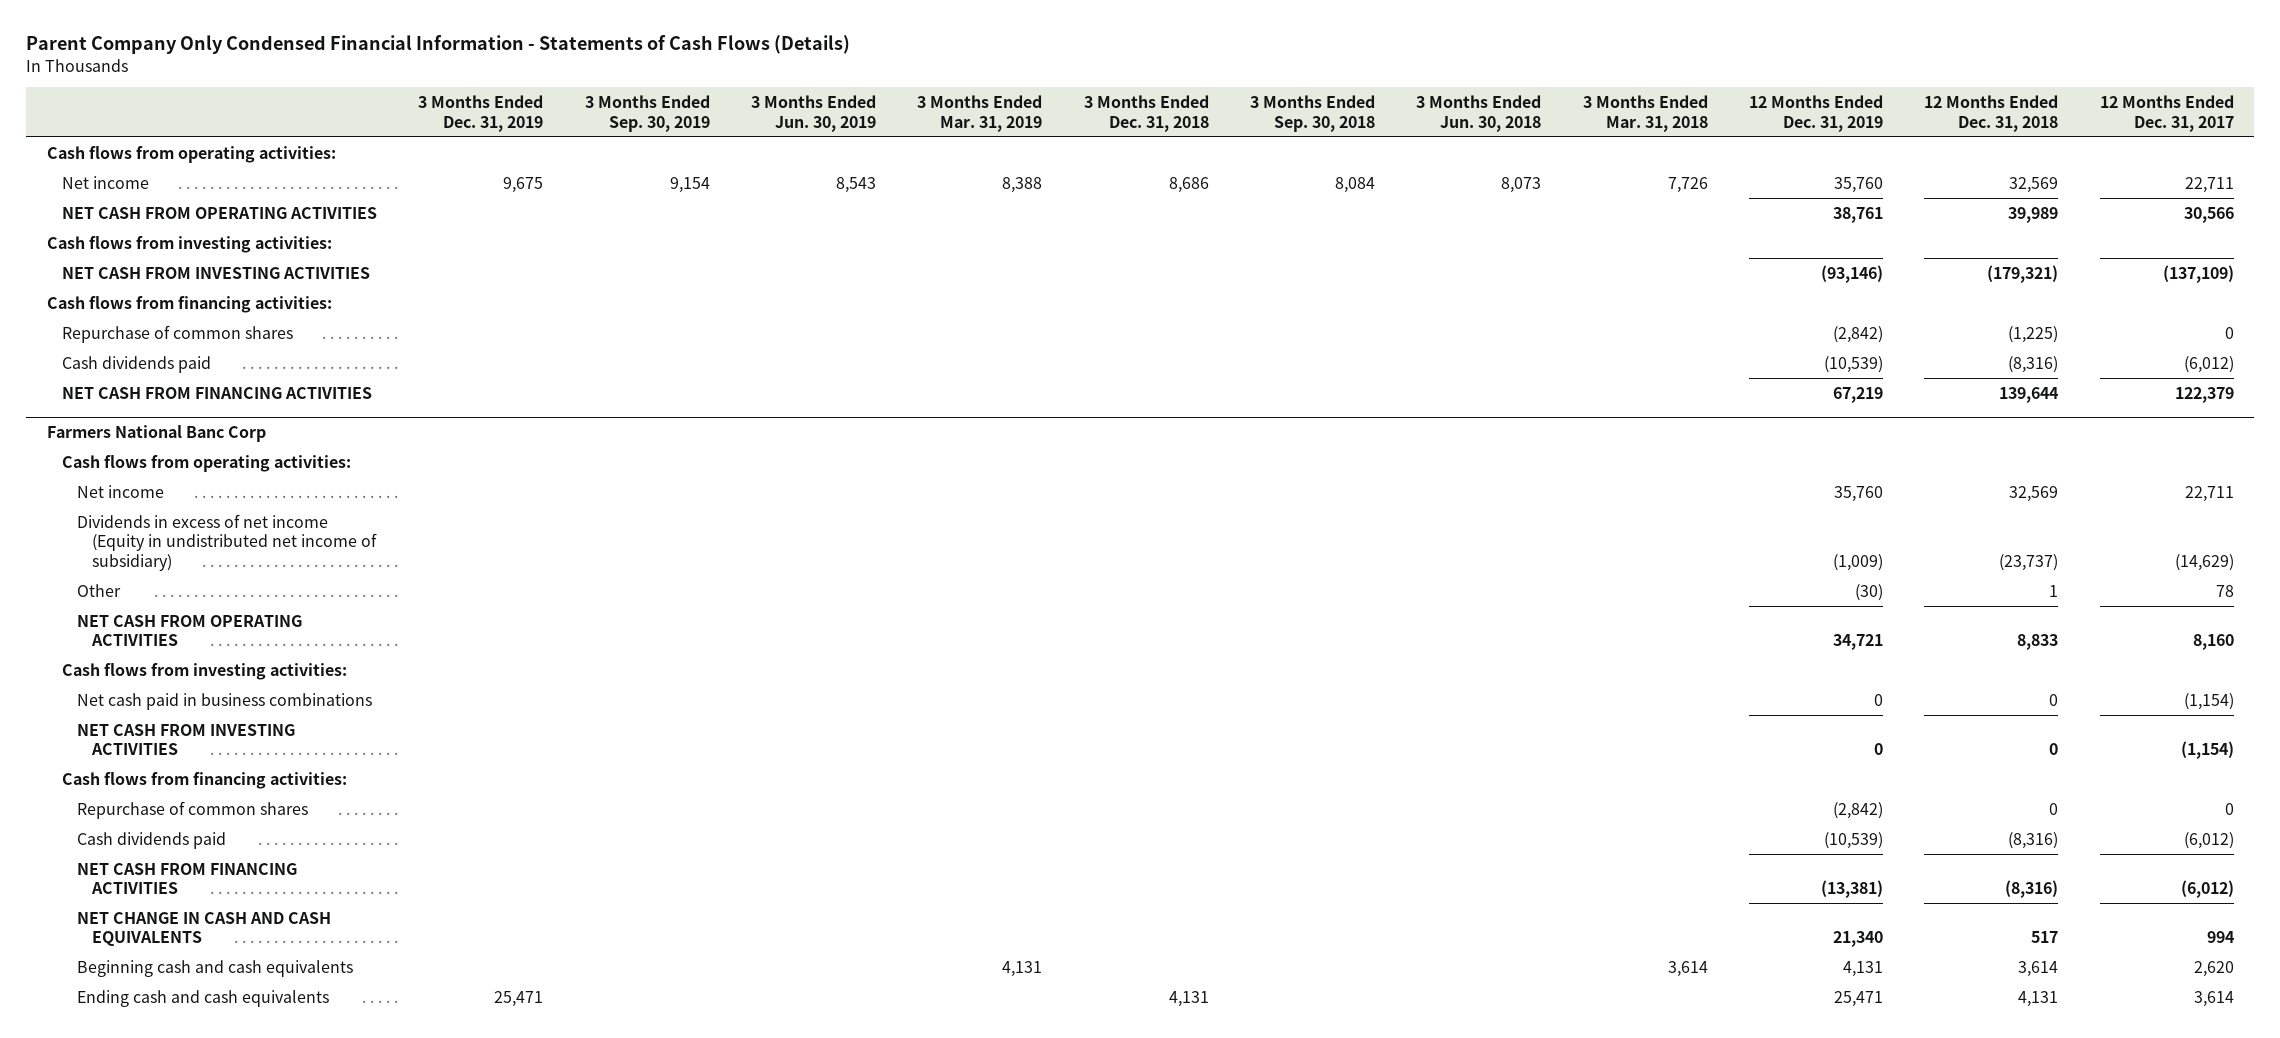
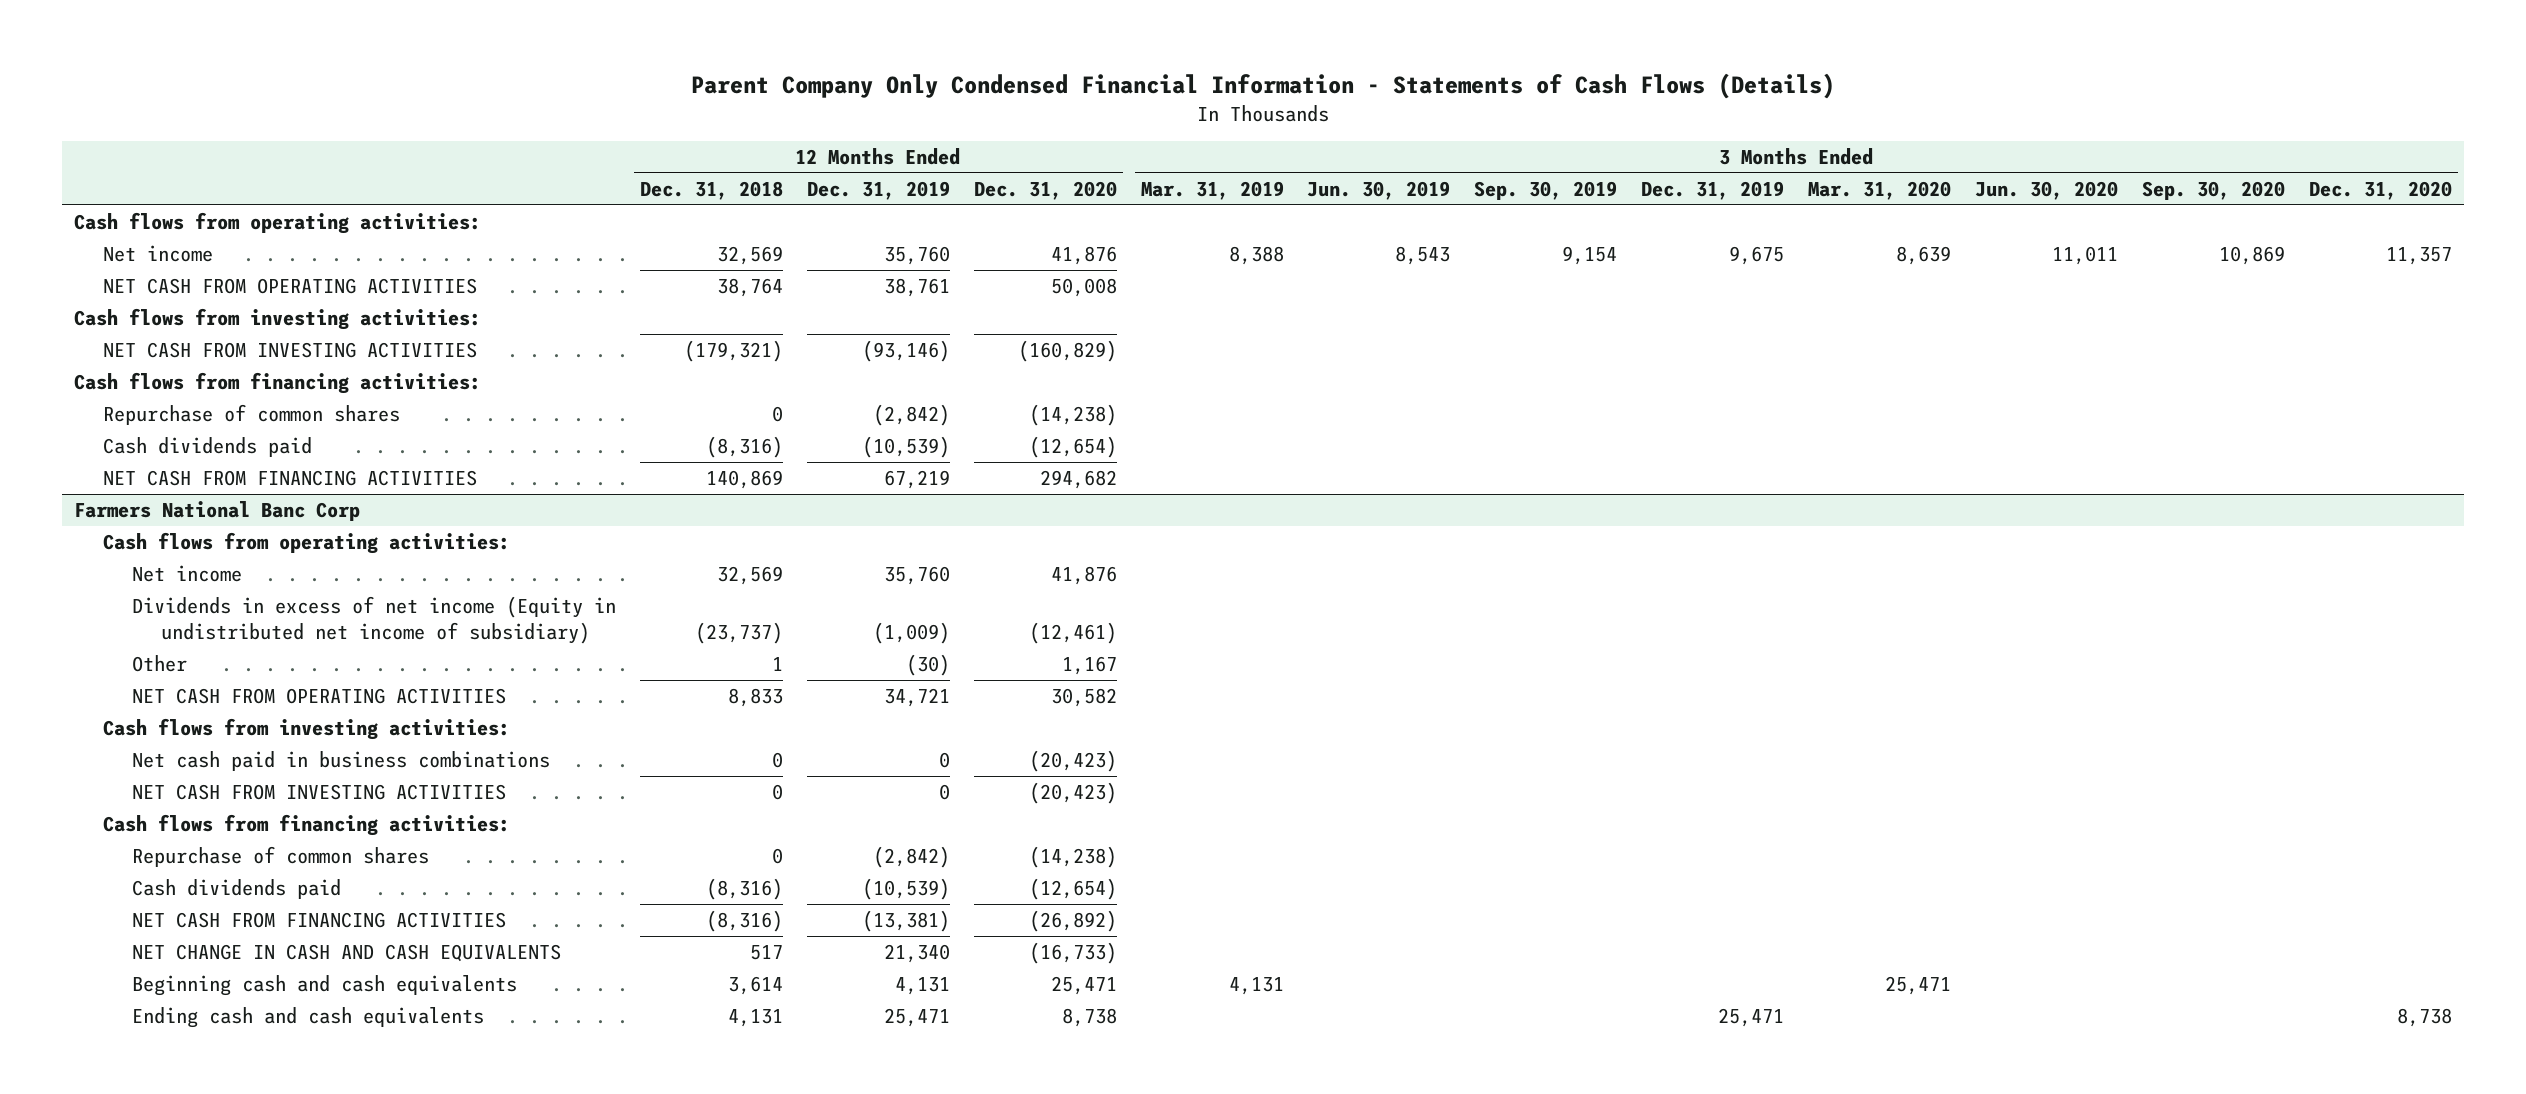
- | 3 Months Ended Dec. 31, 2019 | 3 Months Ended Sep. 30, 2019 | 3 Months Ended Jun. 30, 2019 | 3 Months Ended Mar. 31, 2019 | 3 Months Ended Dec. 31, 2018 | 3 Months Ended Sep. 30, 2018 | 3 Months Ended Jun. 30, 2018 | 3 Months Ended Mar. 31, 2018 | 12 Months Ended Dec. 31, 2019 | 12 Months Ended Dec. 31, 2018 | 12 Months Ended Dec. 31, 2017
+ | 12 Months Ended Dec. 31, 2018 | 12 Months Ended Dec. 31, 2019 | 12 Months Ended Dec. 31, 2020 | 3 Months Ended Mar. 31, 2019 | 3 Months Ended Jun. 30, 2019 | 3 Months Ended Sep. 30, 2019 | 3 Months Ended Dec. 31, 2019 | 3 Months Ended Mar. 31, 2020 | 3 Months Ended Jun. 30, 2020 | 3 Months Ended Sep. 30, 2020 | 3 Months Ended Dec. 31, 2020
- NET CASH FROM OPERATING ACTIVITIES | | | | | | | | | 38,761 | 39,989 | 30,566
+ NET CASH FROM OPERATING ACTIVITIES | 38,764 | 38,761 | 50,008 | | | | | | | |
- Repurchase of common shares | | | | | | | | | (2,842) | (1,225) | 0
+ Repurchase of common shares | 0 | (2,842) | (14,238) | | | | | | | |
- NET CASH FROM FINANCING ACTIVITIES | | | | | | | | | 67,219 | 139,644 | 122,379
+ NET CASH FROM FINANCING ACTIVITIES | 140,869 | 67,219 | 294,682 | | | | | | | |

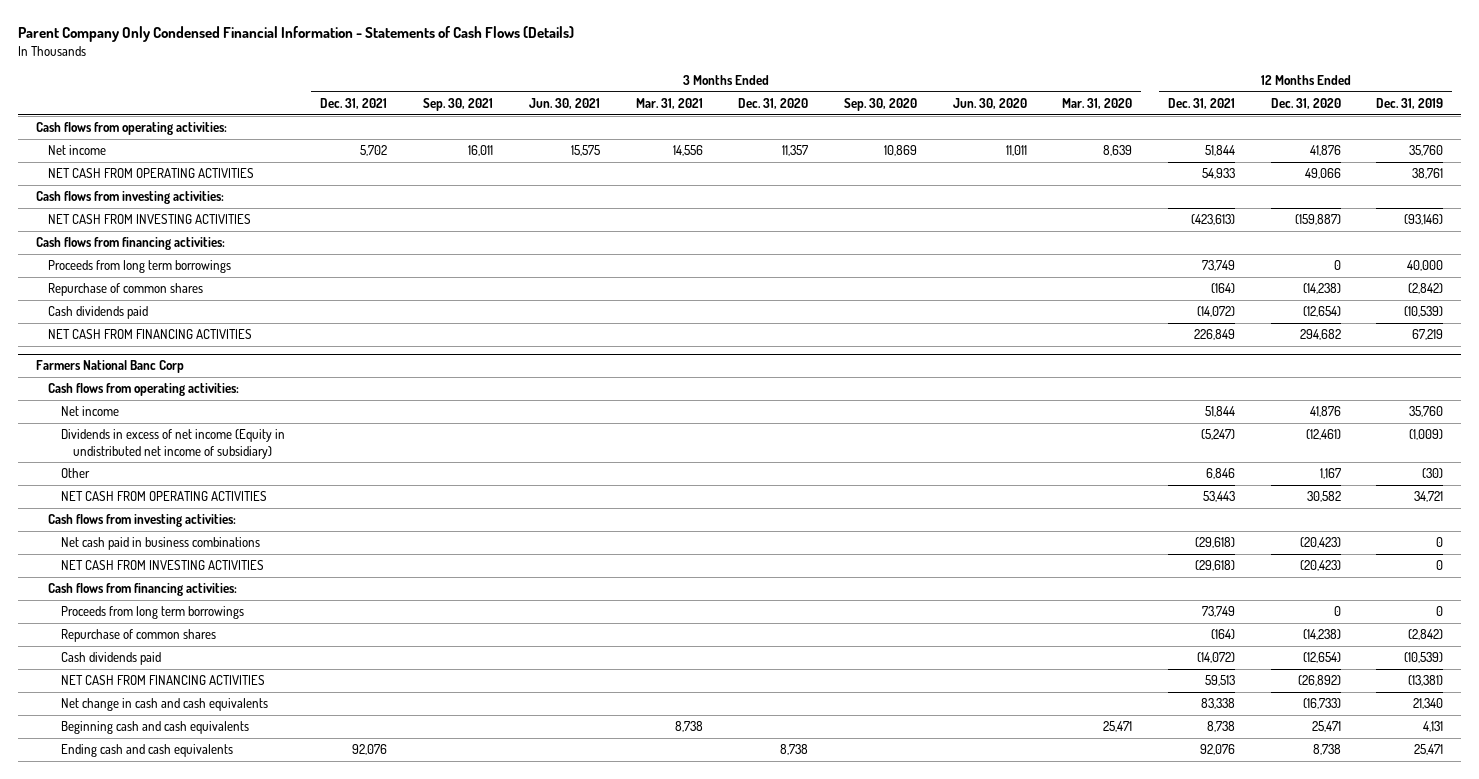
- | 12 Months Ended Dec. 31, 2018 | 12 Months Ended Dec. 31, 2019 | 12 Months Ended Dec. 31, 2020 | 3 Months Ended Mar. 31, 2019 | 3 Months Ended Jun. 30, 2019 | 3 Months Ended Sep. 30, 2019 | 3 Months Ended Dec. 31, 2019 | 3 Months Ended Mar. 31, 2020 | 3 Months Ended Jun. 30, 2020 | 3 Months Ended Sep. 30, 2020 | 3 Months Ended Dec. 31, 2020
+ | 3 Months Ended Dec. 31, 2021 | 3 Months Ended Sep. 30, 2021 | 3 Months Ended Jun. 30, 2021 | 3 Months Ended Mar. 31, 2021 | 3 Months Ended Dec. 31, 2020 | 3 Months Ended Sep. 30, 2020 | 3 Months Ended Jun. 30, 2020 | 3 Months Ended Mar. 31, 2020 | 12 Months Ended Dec. 31, 2021 | 12 Months Ended Dec. 31, 2020 | 12 Months Ended Dec. 31, 2019
- NET CASH FROM OPERATING ACTIVITIES | 38,764 | 38,761 | 50,008 | | | | | | | |
+ NET CASH FROM OPERATING ACTIVITIES | | | | | | | | | 54,933 | 49,066 | 38,761
- NET CASH FROM INVESTING ACTIVITIES | (179,321) | (93,146) | (160,829) | | | | | | | |
+ NET CASH FROM INVESTING ACTIVITIES | | | | | | | | | (423,613) | (159,887) | (93,146)
+ Proceeds from long term borrowings | | | | | | | | | 73,749 | 0 | 40,000
@ Farmers National Banc Corp
+ Proceeds from long term borrowings | | | | | | | | | 73,749 | 0 | 0
- NET CHANGE IN CASH AND CASH EQUIVALENTS | 517 | 21,340 | (16,733) | | | | | | | |
+ Net change in cash and cash equivalents | | | | | | | | | 83,338 | (16,733) | 21,340

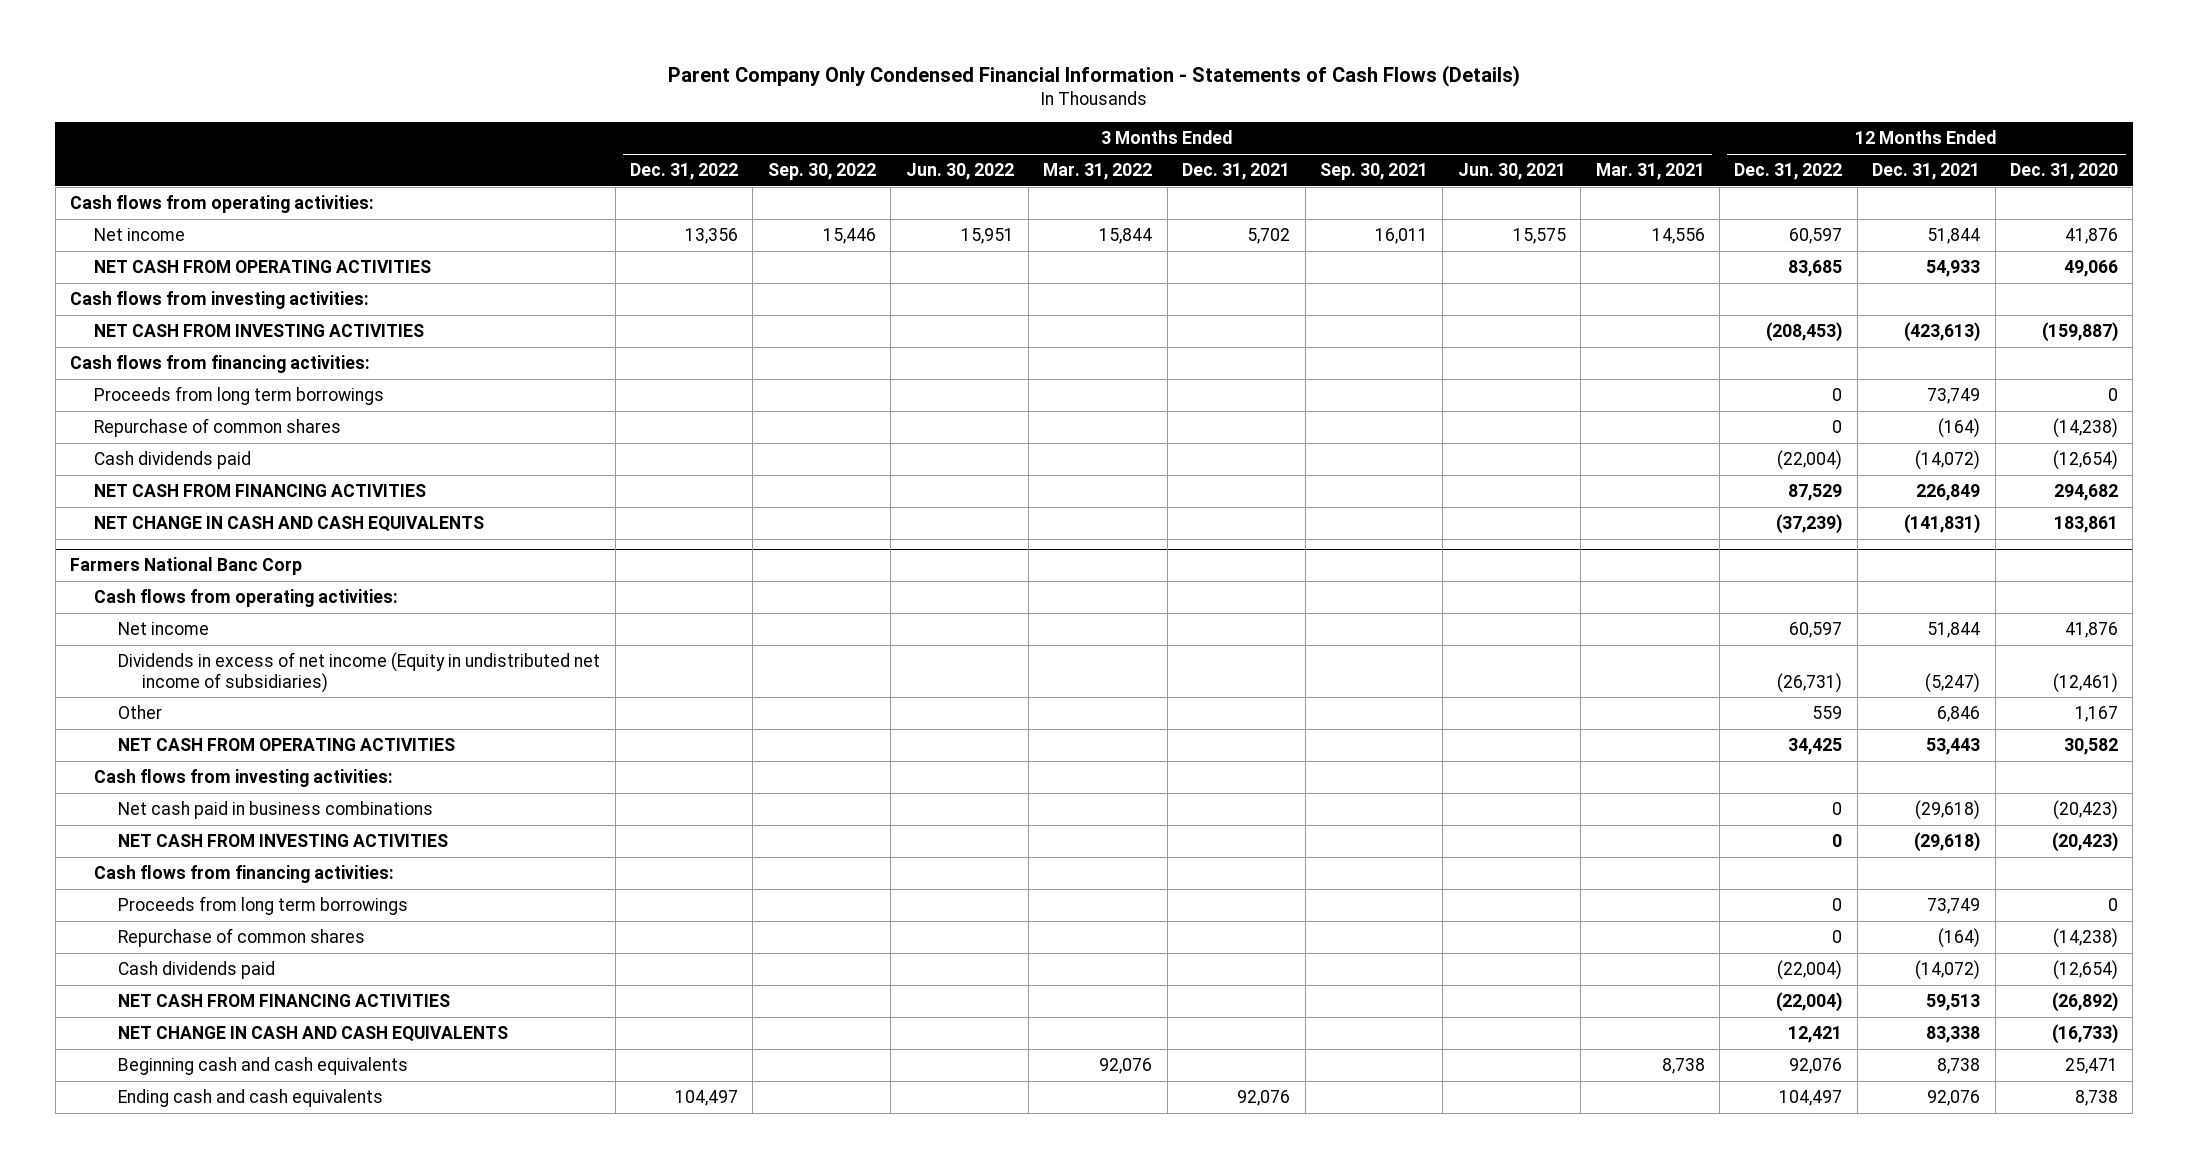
- | 3 Months Ended Dec. 31, 2021 | 3 Months Ended Sep. 30, 2021 | 3 Months Ended Jun. 30, 2021 | 3 Months Ended Mar. 31, 2021 | 3 Months Ended Dec. 31, 2020 | 3 Months Ended Sep. 30, 2020 | 3 Months Ended Jun. 30, 2020 | 3 Months Ended Mar. 31, 2020 | 12 Months Ended Dec. 31, 2021 | 12 Months Ended Dec. 31, 2020 | 12 Months Ended Dec. 31, 2019
+ | 3 Months Ended Dec. 31, 2022 | 3 Months Ended Sep. 30, 2022 | 3 Months Ended Jun. 30, 2022 | 3 Months Ended Mar. 31, 2022 | 3 Months Ended Dec. 31, 2021 | 3 Months Ended Sep. 30, 2021 | 3 Months Ended Jun. 30, 2021 | 3 Months Ended Mar. 31, 2021 | 12 Months Ended Dec. 31, 2022 | 12 Months Ended Dec. 31, 2021 | 12 Months Ended Dec. 31, 2020
+ NET CHANGE IN CASH AND CASH EQUIVALENTS | | | | | | | | | (37,239) | (141,831) | 183,861
@ Farmers National Banc Corp
- Dividends in excess of net income (Equity in undistributed net income of subsidiary) | | | | | | | | | (5,247) | (12,461) | (1,009)
+ Dividends in excess of net income (Equity in undistributed net income of subsidiaries) | | | | | | | | | (26,731) | (5,247) | (12,461)
- Net change in cash and cash equivalents | | | | | | | | | 83,338 | (16,733) | 21,340
+ NET CHANGE IN CASH AND CASH EQUIVALENTS | | | | | | | | | 12,421 | 83,338 | (16,733)

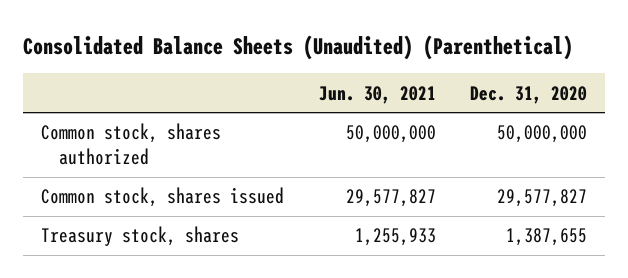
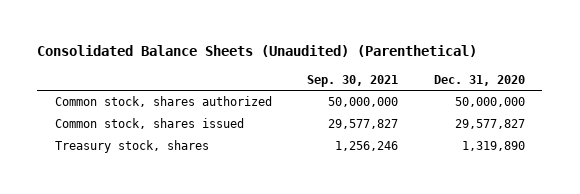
- | Jun. 30, 2021 | Dec. 31, 2020
+ | Sep. 30, 2021 | Dec. 31, 2020
- Treasury stock, shares | 1,255,933 | 1,387,655
+ Treasury stock, shares | 1,256,246 | 1,319,890

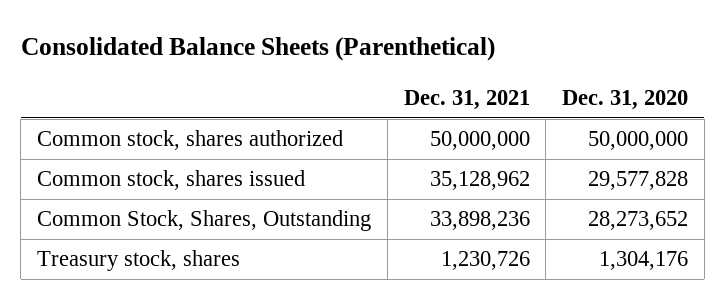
- Consolidated Balance Sheets (Unaudited) (Parenthetical)
+ Consolidated Balance Sheets (Parenthetical)
- | Sep. 30, 2021 | Dec. 31, 2020
+ | Dec. 31, 2021 | Dec. 31, 2020
- Common stock, shares issued | 29,577,827 | 29,577,827
- Treasury stock, shares | 1,256,246 | 1,319,890
+ Common stock, shares issued | 35,128,962 | 29,577,828
+ Common Stock, Shares, Outstanding | 33,898,236 | 28,273,652
+ Treasury stock, shares | 1,230,726 | 1,304,176

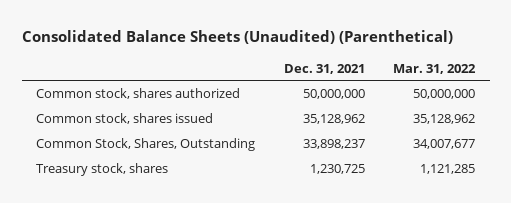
- Consolidated Balance Sheets (Parenthetical)
+ Consolidated Balance Sheets (Unaudited) (Parenthetical)
- | Dec. 31, 2021 | Dec. 31, 2020
+ | Dec. 31, 2021 | Mar. 31, 2022
- Common Stock, Shares, Outstanding | 33,898,236 | 28,273,652
- Treasury stock, shares | 1,230,726 | 1,304,176
+ Common Stock, Shares, Outstanding | 33,898,237 | 34,007,677
+ Treasury stock, shares | 1,230,725 | 1,121,285

